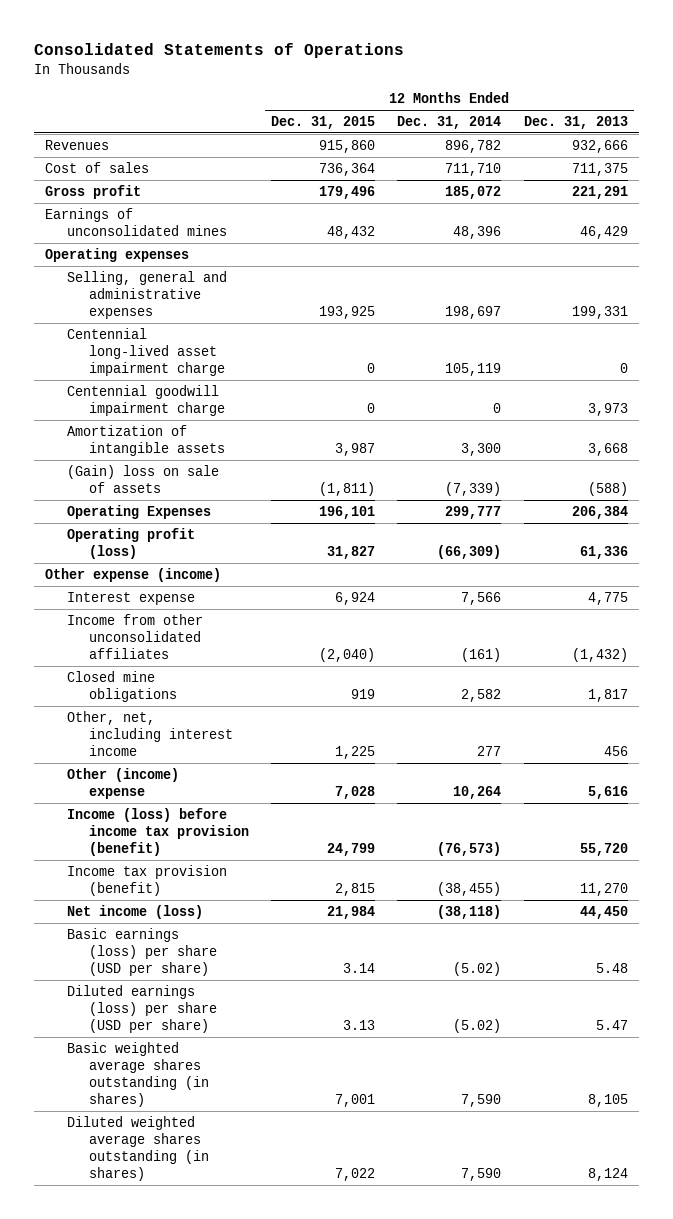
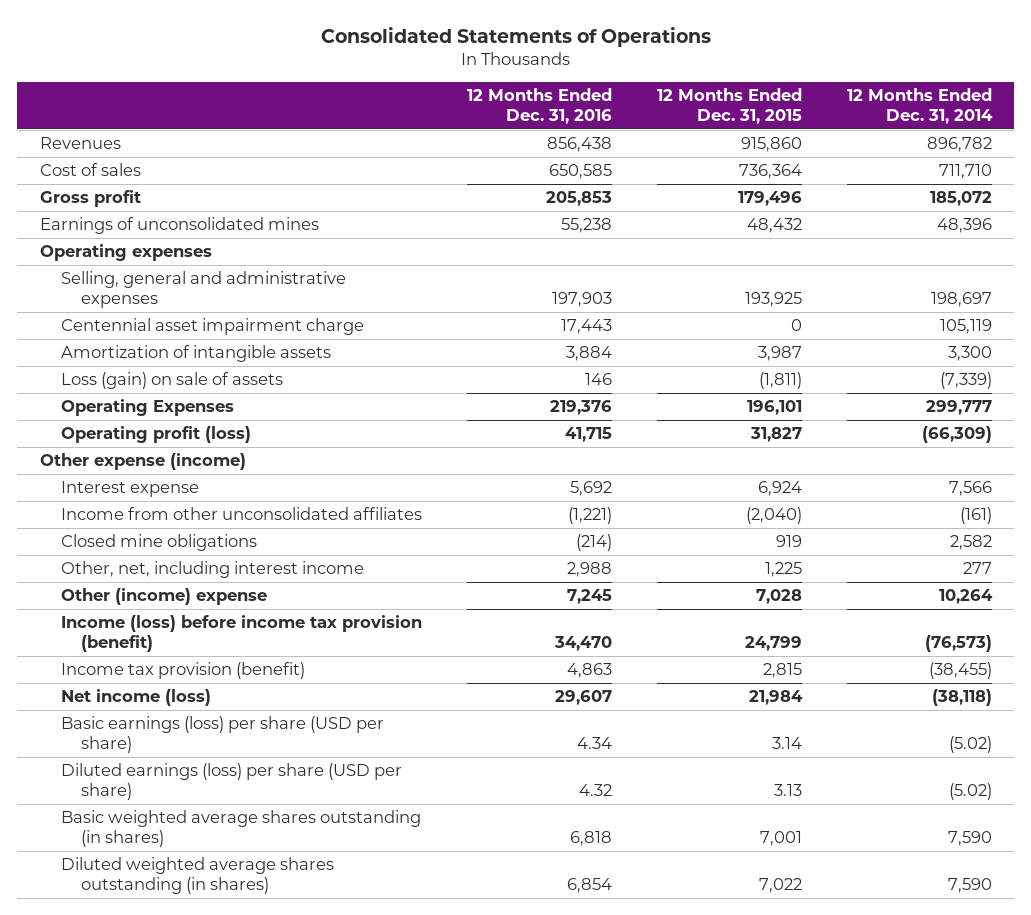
- | 12 Months Ended Dec. 31, 2015 | 12 Months Ended Dec. 31, 2014 | 12 Months Ended Dec. 31, 2013
+ | 12 Months Ended Dec. 31, 2016 | 12 Months Ended Dec. 31, 2015 | 12 Months Ended Dec. 31, 2014
- Centennial long-lived asset impairment charge | 0 | 105,119 | 0
- Centennial goodwill impairment charge | 0 | 0 | 3,973
+ Centennial asset impairment charge | 17,443 | 0 | 105,119
- (Gain) loss on sale of assets | (1,811) | (7,339) | (588)
+ Loss (gain) on sale of assets | 146 | (1,811) | (7,339)

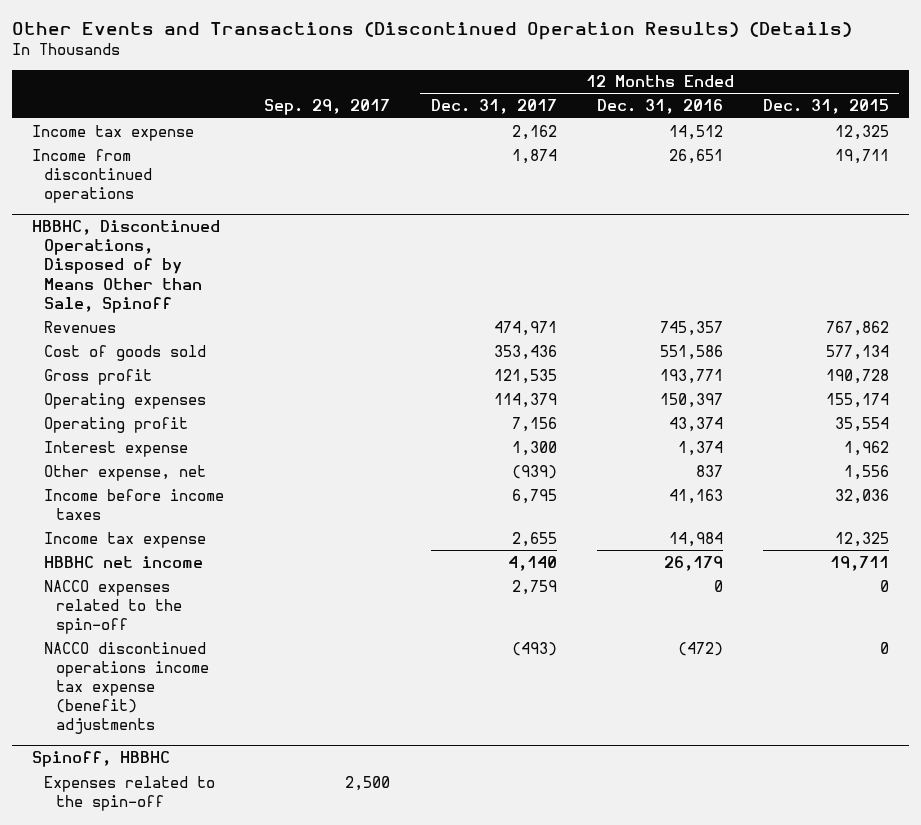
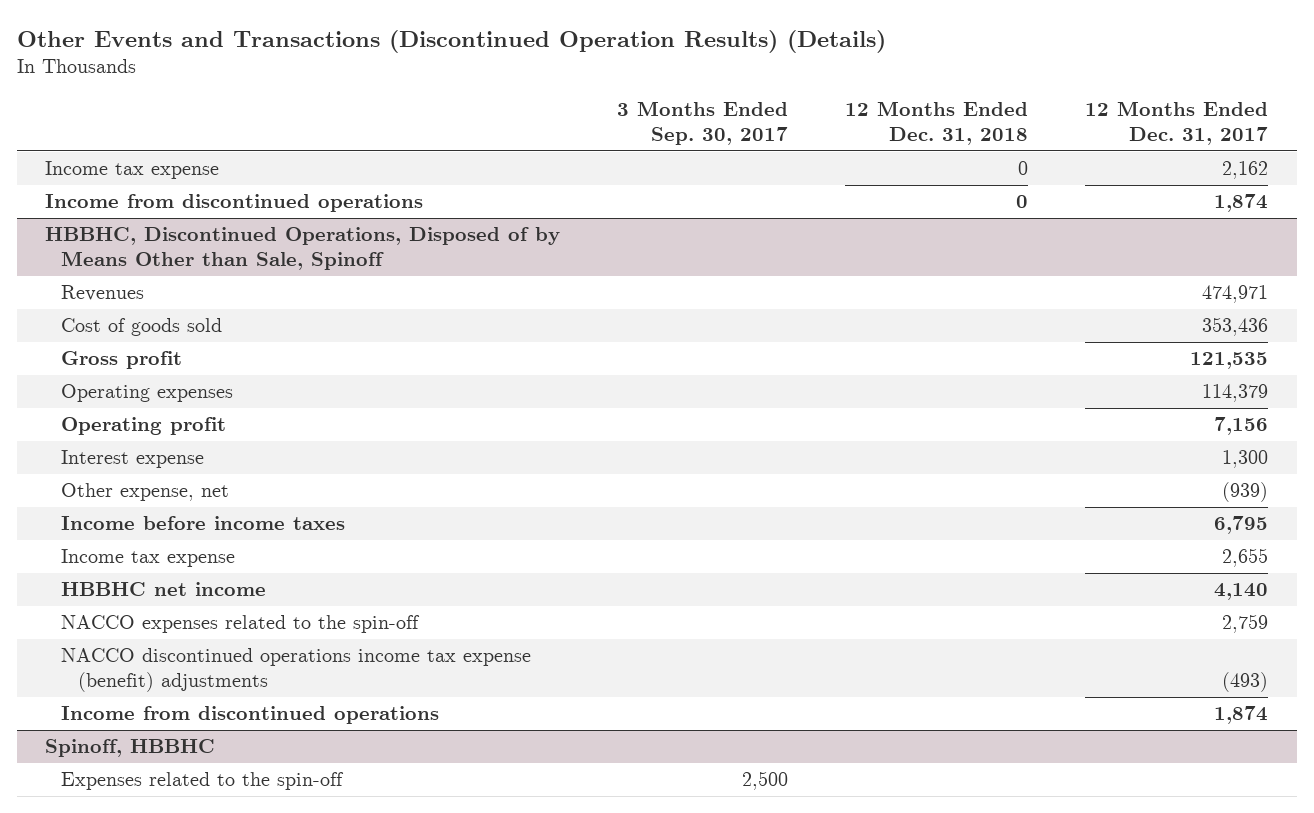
- | Sep. 29, 2017 | 12 Months Ended Dec. 31, 2017 | 12 Months Ended Dec. 31, 2016 | 12 Months Ended Dec. 31, 2015
+ | 3 Months Ended Sep. 30, 2017 | 12 Months Ended Dec. 31, 2018 | 12 Months Ended Dec. 31, 2017
@ HBBHC, Discontinued Operations, Disposed of by Means Other than Sale, Spinoff
+ Income from discontinued operations | | | 1,874

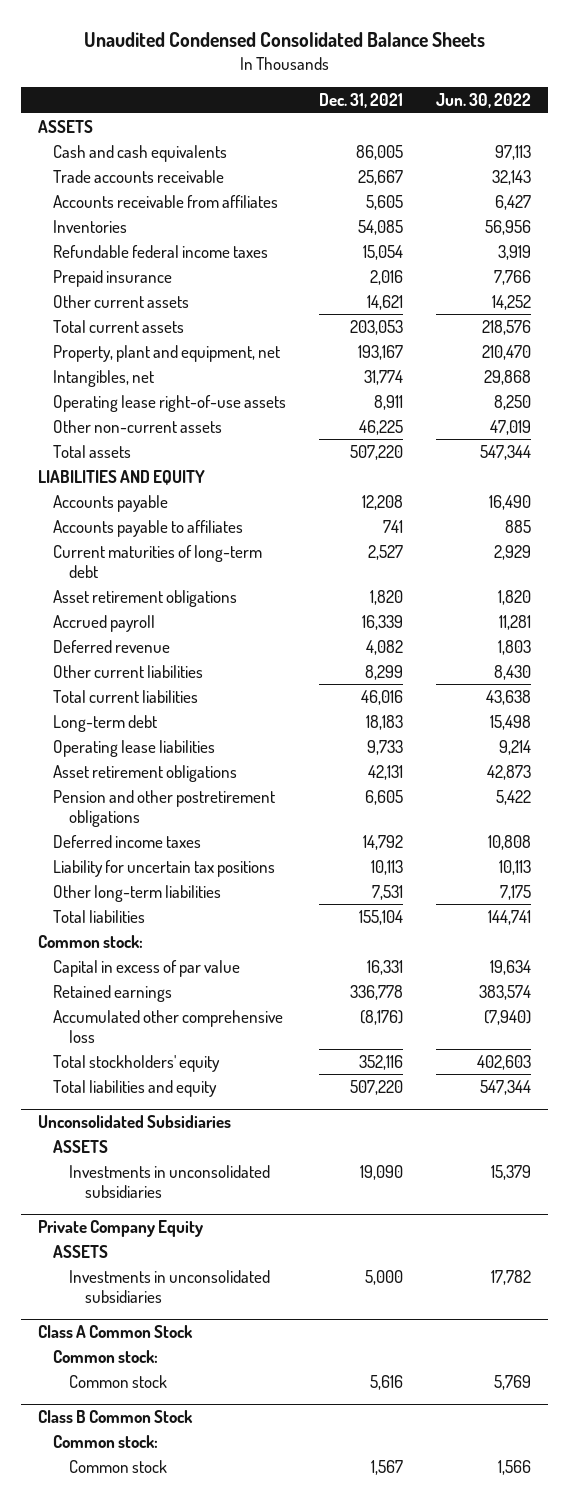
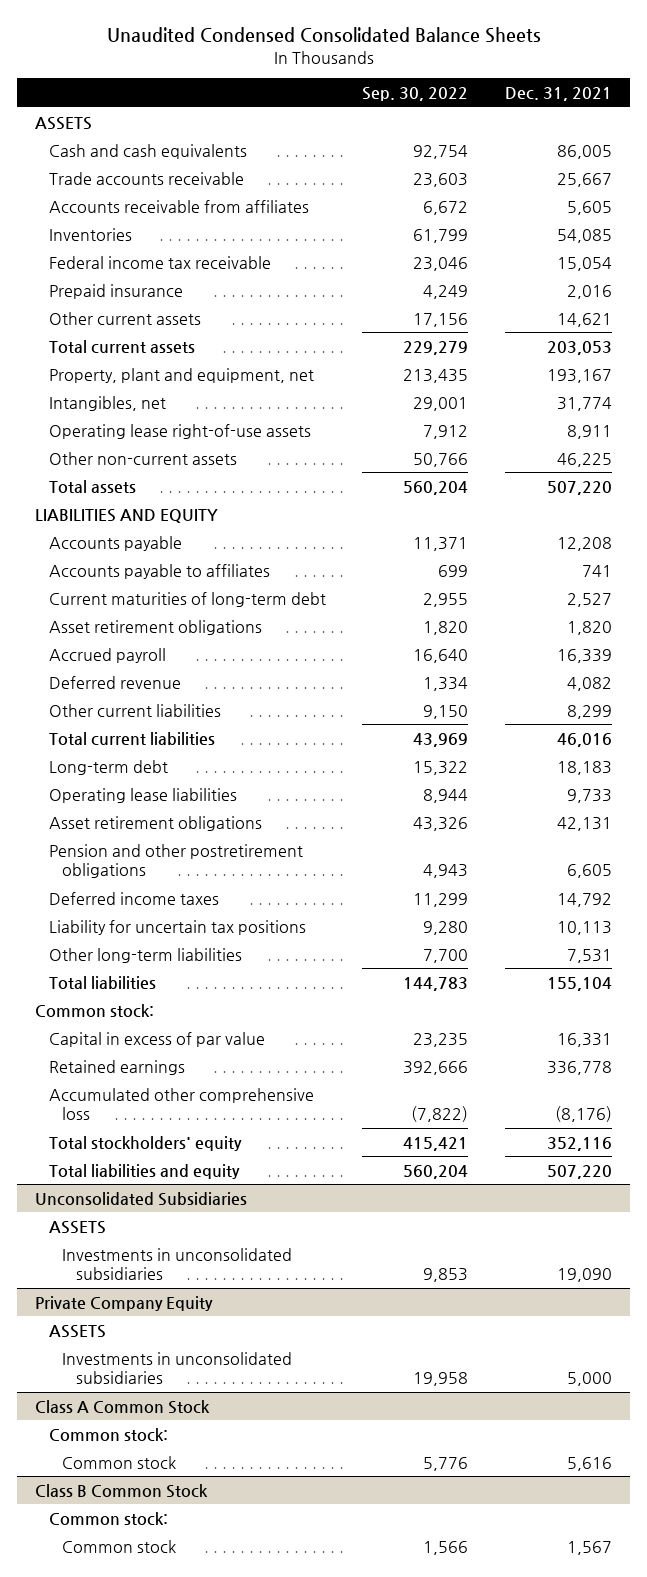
- | Dec. 31, 2021 | Jun. 30, 2022
+ | Sep. 30, 2022 | Dec. 31, 2021
- Refundable federal income taxes | 15,054 | 3,919
+ Federal income tax receivable | 23,046 | 15,054

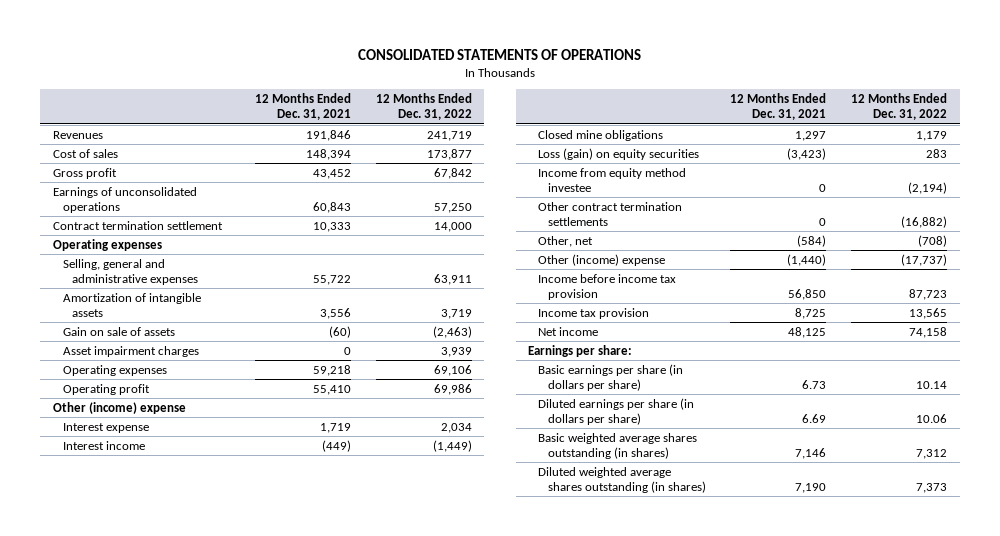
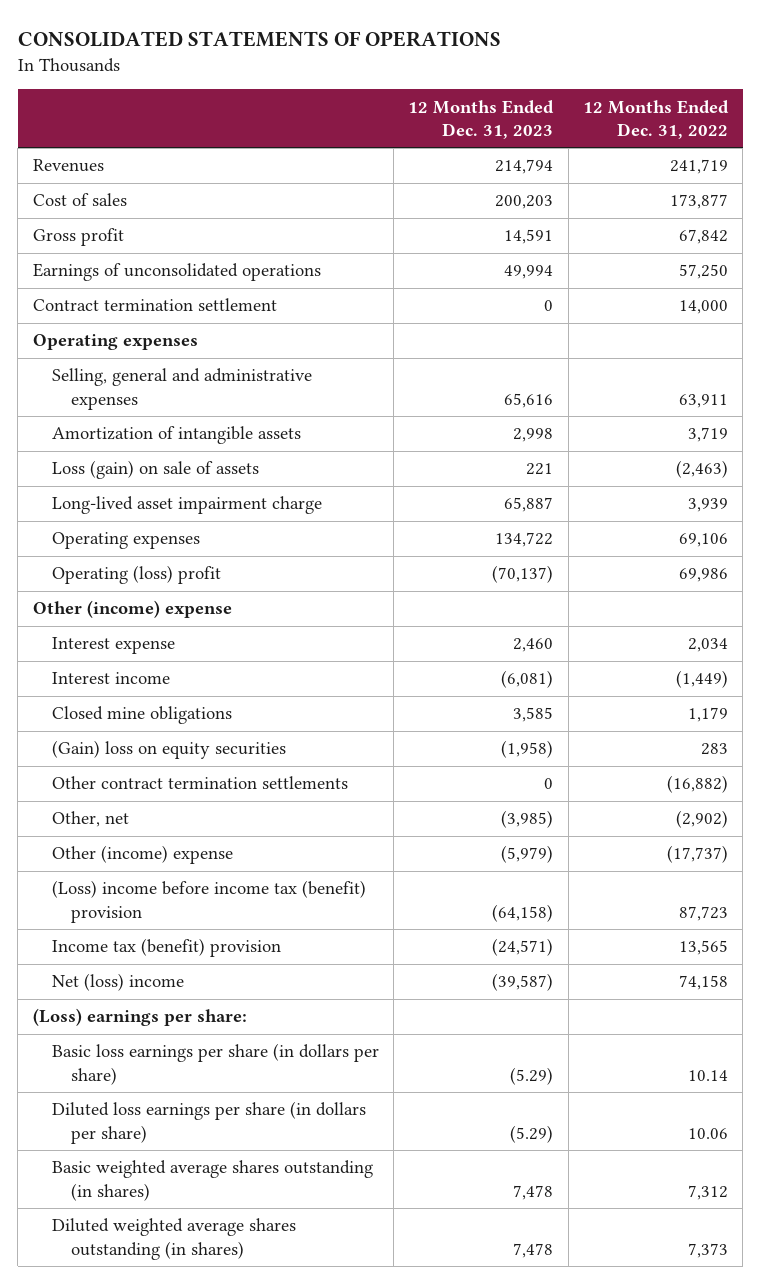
- | 12 Months Ended Dec. 31, 2021 | 12 Months Ended Dec. 31, 2022
+ | 12 Months Ended Dec. 31, 2023 | 12 Months Ended Dec. 31, 2022
- Gain on sale of assets | (60) | (2,463)
- Asset impairment charges | 0 | 3,939
+ Loss (gain) on sale of assets | 221 | (2,463)
+ Long-lived asset impairment charge | 65,887 | 3,939
- Operating profit | 55,410 | 69,986
+ Operating (loss) profit | (70,137) | 69,986
- Loss (gain) on equity securities | (3,423) | 283
- Income from equity method investee | 0 | (2,194)
+ (Gain) loss on equity securities | (1,958) | 283
- Other, net | (584) | (708)
+ Other, net | (3,985) | (2,902)
- Income before income tax provision | 56,850 | 87,723
- Income tax provision | 8,725 | 13,565
- Net income | 48,125 | 74,158
- Earnings per share:
- Basic earnings per share (in dollars per share) | 6.73 | 10.14
- Diluted earnings per share (in dollars per share) | 6.69 | 10.06
+ (Loss) income before income tax (benefit) provision | (64,158) | 87,723
+ Income tax (benefit) provision | (24,571) | 13,565
+ Net (loss) income | (39,587) | 74,158
+ (Loss) earnings per share:
+ Basic loss earnings per share (in dollars per share) | (5.29) | 10.14
+ Diluted loss earnings per share (in dollars per share) | (5.29) | 10.06

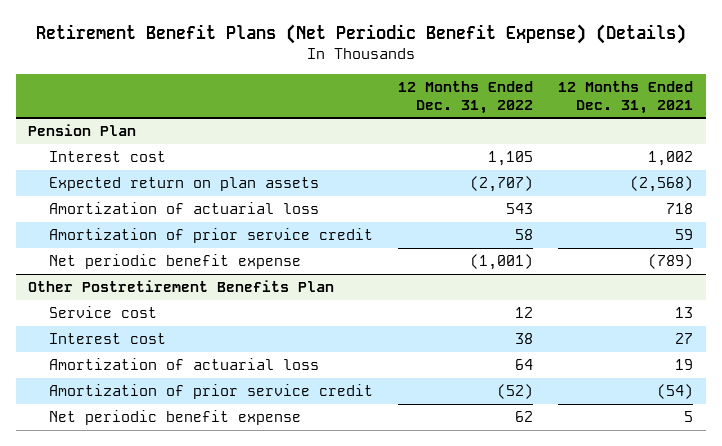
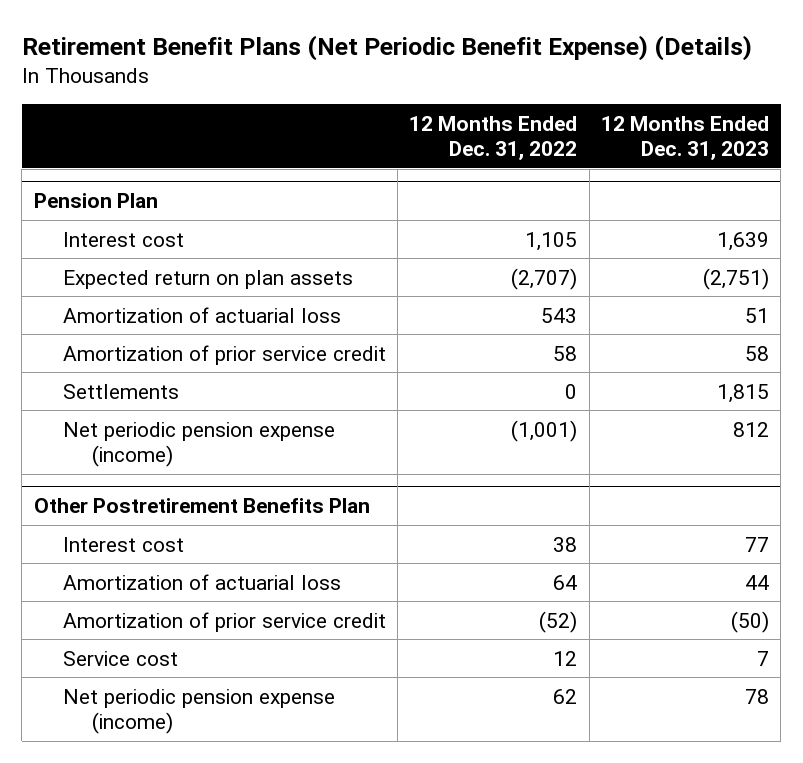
- | 12 Months Ended Dec. 31, 2022 | 12 Months Ended Dec. 31, 2021
+ | 12 Months Ended Dec. 31, 2022 | 12 Months Ended Dec. 31, 2023
@ Pension Plan
- Net periodic benefit expense | (1,001) | (789)
+ Settlements | 0 | 1,815
+ Net periodic pension expense (income) | (1,001) | 812
@ Other Postretirement Benefits Plan
- Net periodic benefit expense | 62 | 5
moved down: Service cost | 12 | 7
+ Net periodic pension expense (income) | 62 | 78

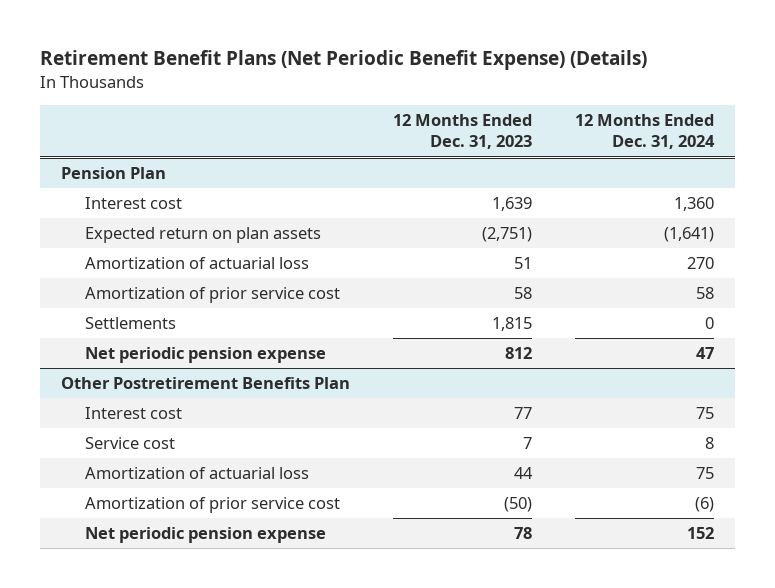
- | 12 Months Ended Dec. 31, 2022 | 12 Months Ended Dec. 31, 2023
+ | 12 Months Ended Dec. 31, 2023 | 12 Months Ended Dec. 31, 2024
@ Pension Plan
- Amortization of prior service credit | 58 | 58
+ Amortization of prior service cost | 58 | 58
- Net periodic pension expense (income) | (1,001) | 812
+ Net periodic pension expense | 812 | 47
@ Other Postretirement Benefits Plan
- Amortization of prior service credit | (52) | (50)
- Net periodic pension expense (income) | 62 | 78
moved down: Amortization of actuarial loss | 44 | 75
+ Amortization of prior service cost | (50) | (6)
+ Net periodic pension expense | 78 | 152

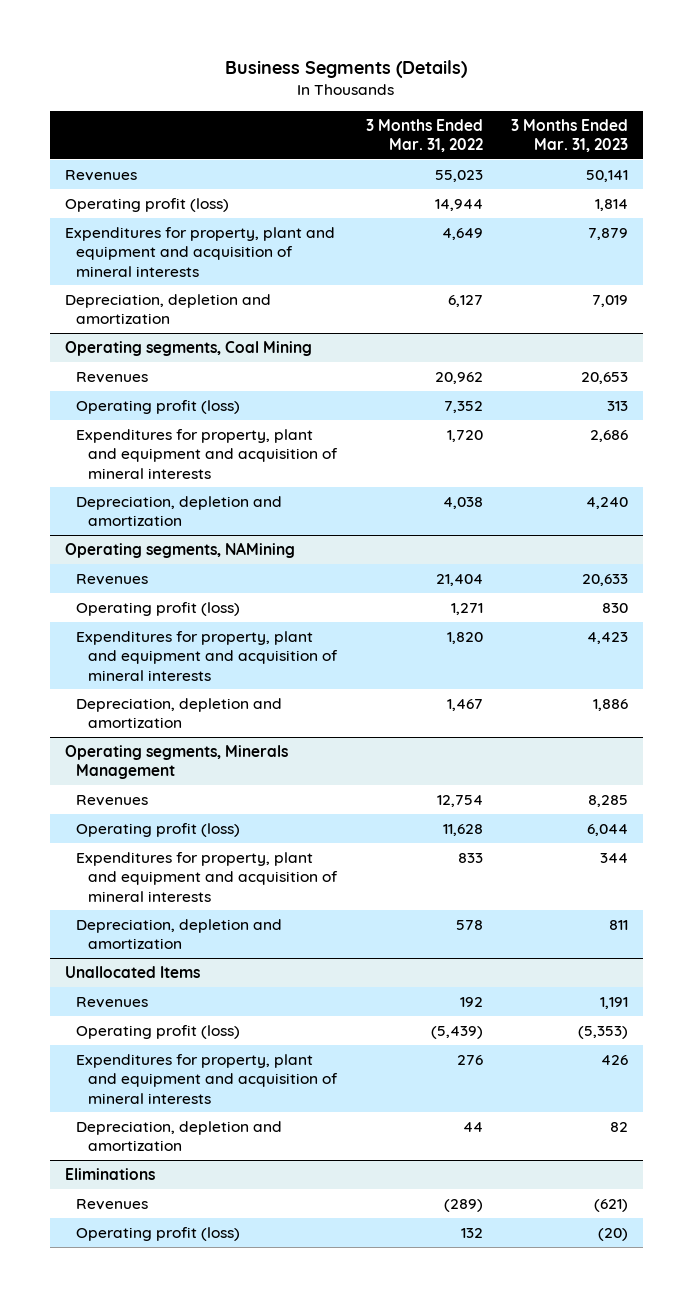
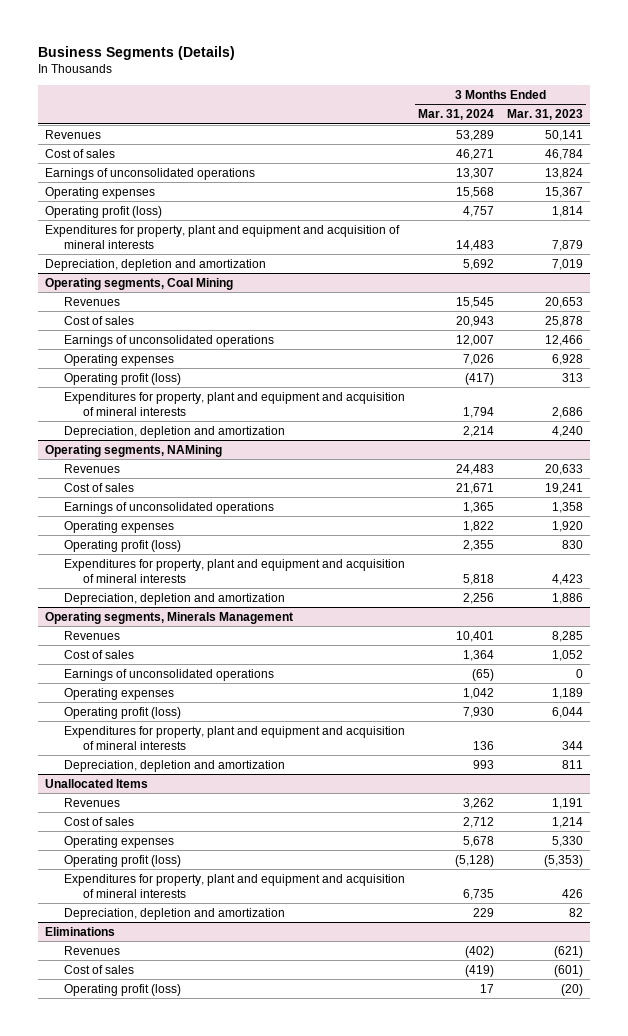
- | 3 Months Ended Mar. 31, 2022 | 3 Months Ended Mar. 31, 2023
+ | 3 Months Ended Mar. 31, 2024 | 3 Months Ended Mar. 31, 2023
+ Cost of sales | 46,271 | 46,784
+ Earnings of unconsolidated operations | 13,307 | 13,824
+ Operating expenses | 15,568 | 15,367
@ Operating segments, Coal Mining
+ Cost of sales | 20,943 | 25,878
+ Earnings of unconsolidated operations | 12,007 | 12,466
+ Operating expenses | 7,026 | 6,928
@ Operating segments, NAMining
+ Cost of sales | 21,671 | 19,241
+ Earnings of unconsolidated operations | 1,365 | 1,358
+ Operating expenses | 1,822 | 1,920
@ Operating segments, Minerals Management
+ Cost of sales | 1,364 | 1,052
+ Earnings of unconsolidated operations | (65) | 0
+ Operating expenses | 1,042 | 1,189
@ Unallocated Items
+ Cost of sales | 2,712 | 1,214
+ Operating expenses | 5,678 | 5,330
@ Eliminations
+ Cost of sales | (419) | (601)

